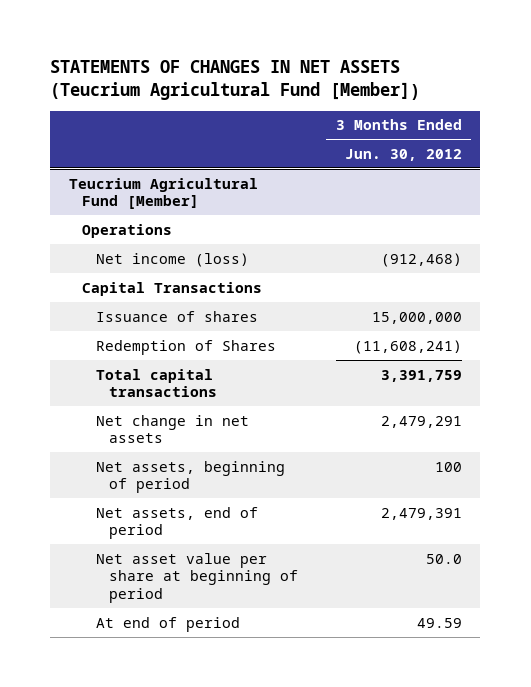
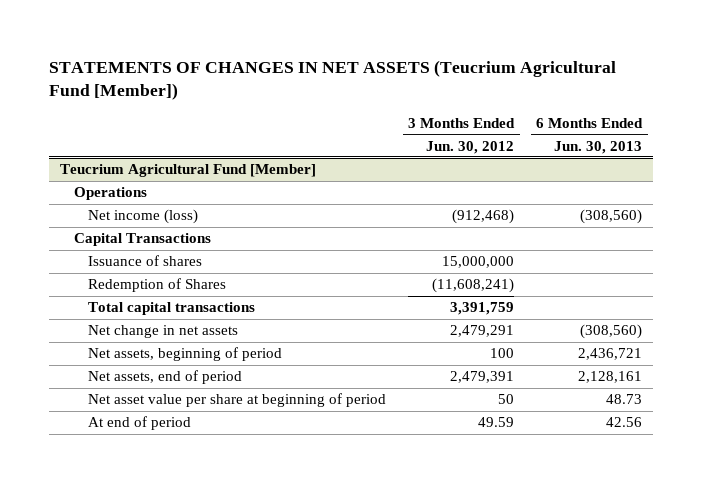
- | 3 Months Ended Jun. 30, 2012
+ | 3 Months Ended Jun. 30, 2012 | 6 Months Ended Jun. 30, 2013
@ Teucrium Agricultural Fund [Member]
- Net asset value per share at beginning of period | 50.0
+ Net asset value per share at beginning of period | 50 | 48.73

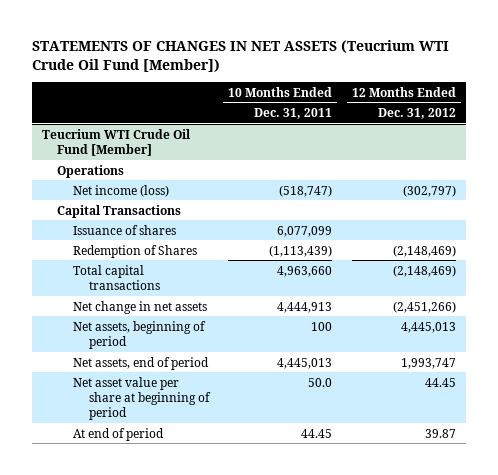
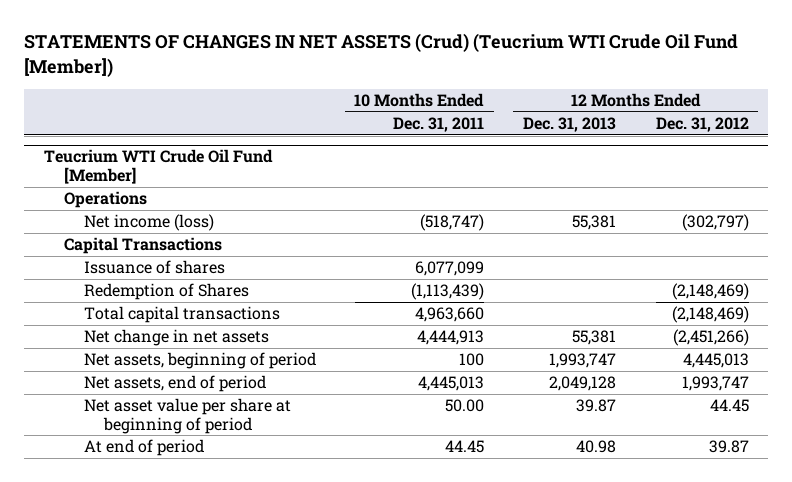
- STATEMENTS OF CHANGES IN NET ASSETS (Teucrium WTI Crude Oil Fund [Member])
+ STATEMENTS OF CHANGES IN NET ASSETS (Crud) (Teucrium WTI Crude Oil Fund [Member])
- | 10 Months Ended Dec. 31, 2011 | 12 Months Ended Dec. 31, 2012
+ | 10 Months Ended Dec. 31, 2011 | 12 Months Ended Dec. 31, 2013 | 12 Months Ended Dec. 31, 2012
@ Teucrium WTI Crude Oil Fund [Member]
- Net asset value per share at beginning of period | 50.0 | 44.45
+ Net asset value per share at beginning of period | 50.00 | 39.87 | 44.45

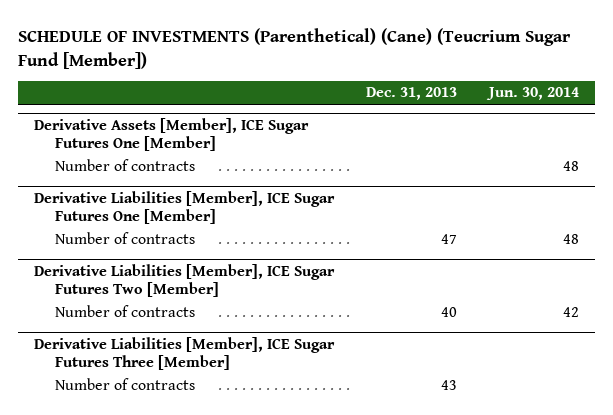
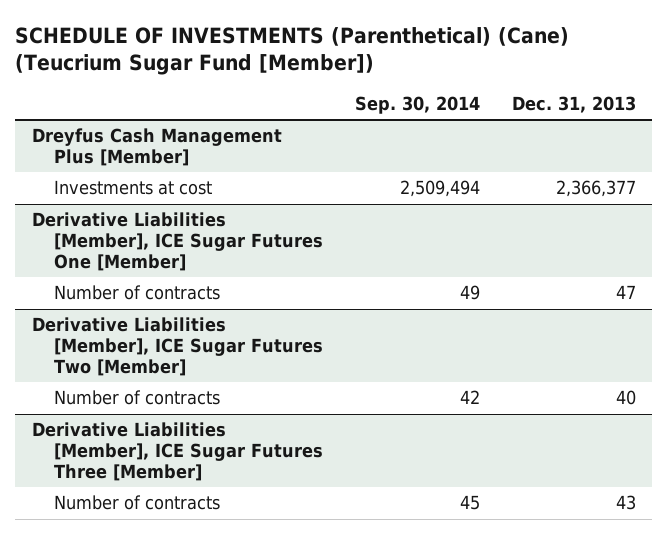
- | Dec. 31, 2013 | Jun. 30, 2014
+ | Sep. 30, 2014 | Dec. 31, 2013
- Derivative Assets [Member], ICE Sugar Futures One [Member]
- Number of contracts | | 48
+ Dreyfus Cash Management Plus [Member]
+ Investments at cost | 2,509,494 | 2,366,377

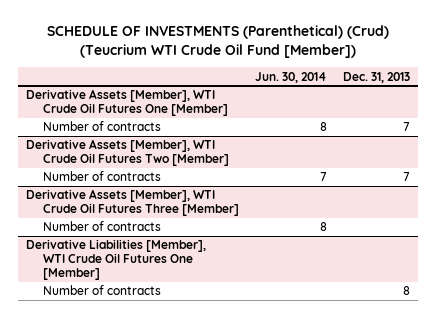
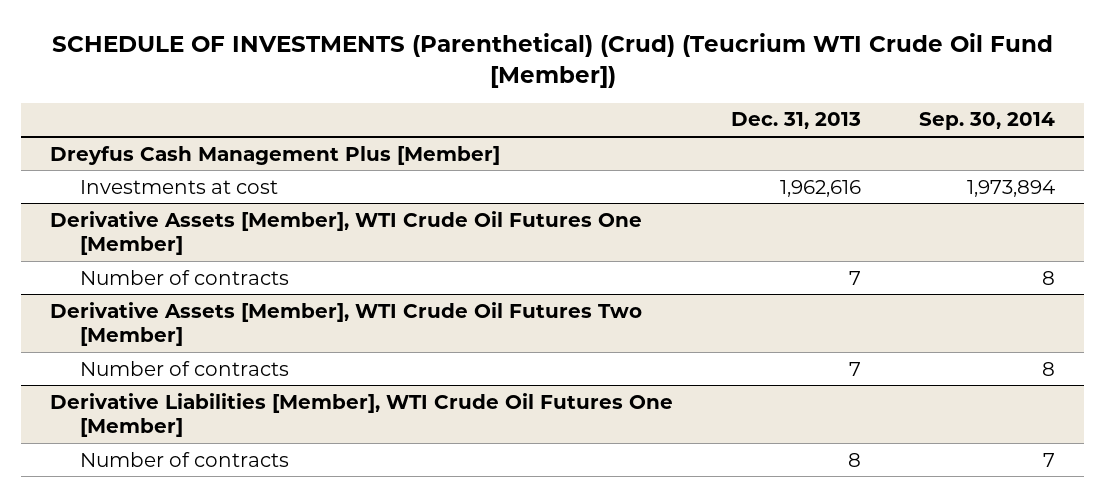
- | Jun. 30, 2014 | Dec. 31, 2013
+ | Dec. 31, 2013 | Sep. 30, 2014
+ Dreyfus Cash Management Plus [Member]
+ Investments at cost | 1,962,616 | 1,973,894
- Derivative Assets [Member], WTI Crude Oil Futures Three [Member]
- Number of contracts | 8 |

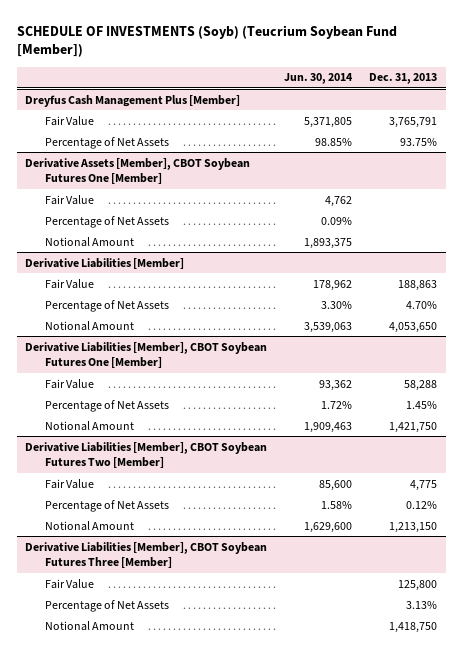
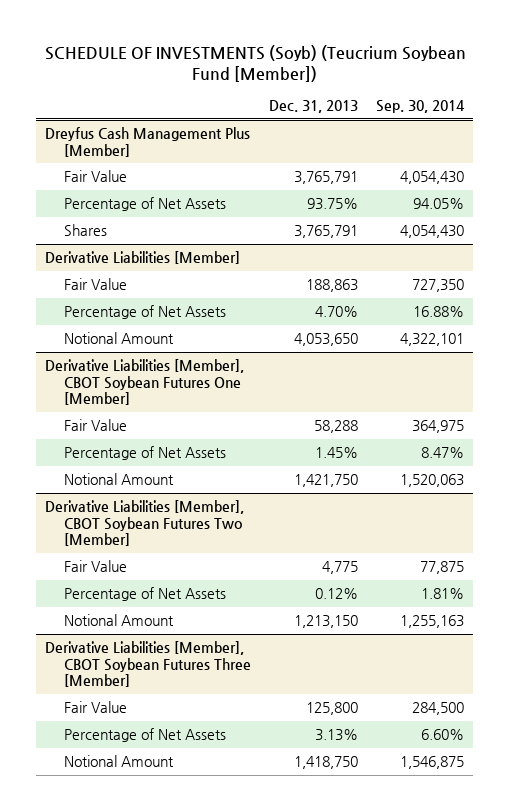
- | Jun. 30, 2014 | Dec. 31, 2013
+ | Dec. 31, 2013 | Sep. 30, 2014
- Derivative Assets [Member], CBOT Soybean Futures One [Member]
- Fair Value | 4,762 |
- Percentage of Net Assets | 0.09% |
- Notional Amount | 1,893,375 |
@ Dreyfus Cash Management Plus [Member]
+ Shares | 3,765,791 | 4,054,430

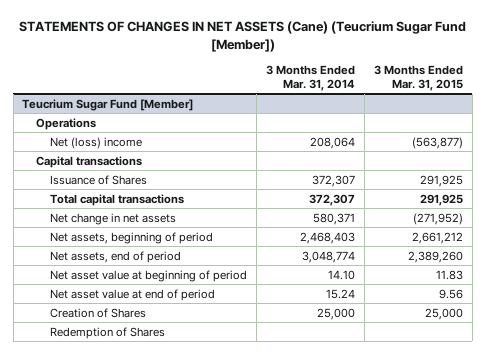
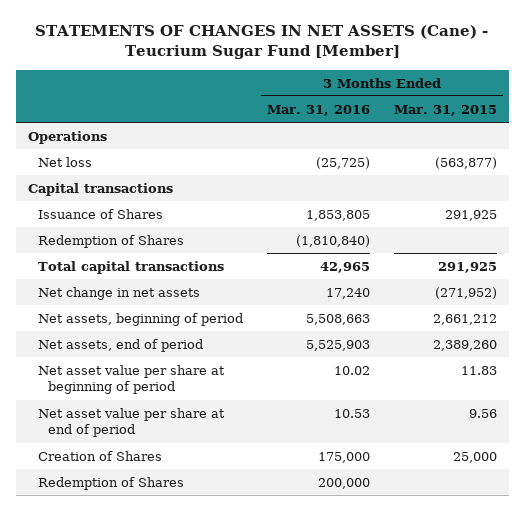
- STATEMENTS OF CHANGES IN NET ASSETS (Cane) (Teucrium Sugar Fund [Member])
+ STATEMENTS OF CHANGES IN NET ASSETS (Cane) - Teucrium Sugar Fund [Member]
- | 3 Months Ended Mar. 31, 2014 | 3 Months Ended Mar. 31, 2015
+ | 3 Months Ended Mar. 31, 2016 | 3 Months Ended Mar. 31, 2015
- Teucrium Sugar Fund [Member]
- Net (loss) income | 208,064 | (563,877)
+ Net loss | (25,725) | (563,877)
+ Redemption of Shares | (1,810,840) |
- Net asset value at beginning of period | 14.10 | 11.83
- Net asset value at end of period | 15.24 | 9.56
+ Net asset value per share at beginning of period | 10.02 | 11.83
+ Net asset value per share at end of period | 10.53 | 9.56

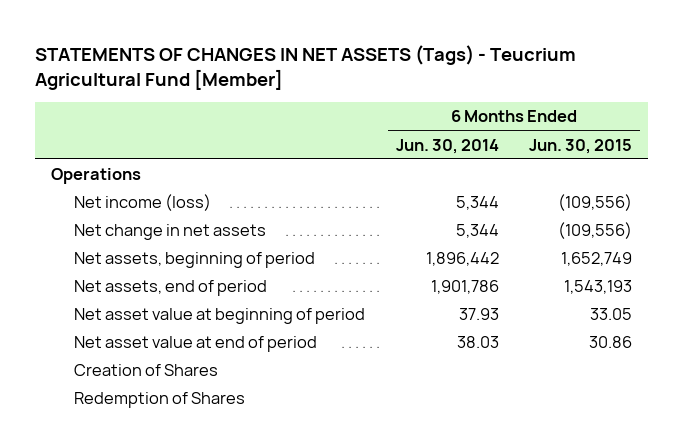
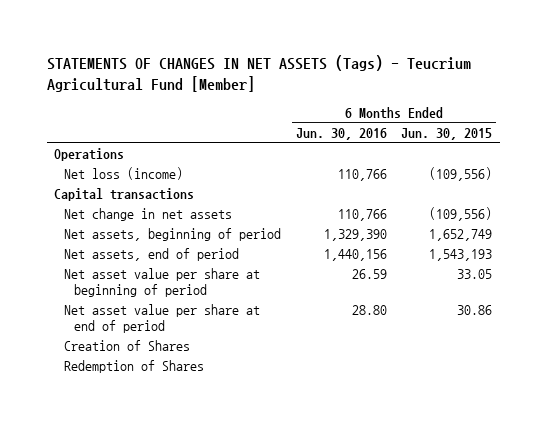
- | 6 Months Ended Jun. 30, 2014 | 6 Months Ended Jun. 30, 2015
+ | 6 Months Ended Jun. 30, 2016 | 6 Months Ended Jun. 30, 2015
- Net income (loss) | 5,344 | (109,556)
+ Net loss (income) | 110,766 | (109,556)
+ Capital transactions
- Net asset value at beginning of period | 37.93 | 33.05
- Net asset value at end of period | 38.03 | 30.86
+ Net asset value per share at beginning of period | 26.59 | 33.05
+ Net asset value per share at end of period | 28.80 | 30.86

